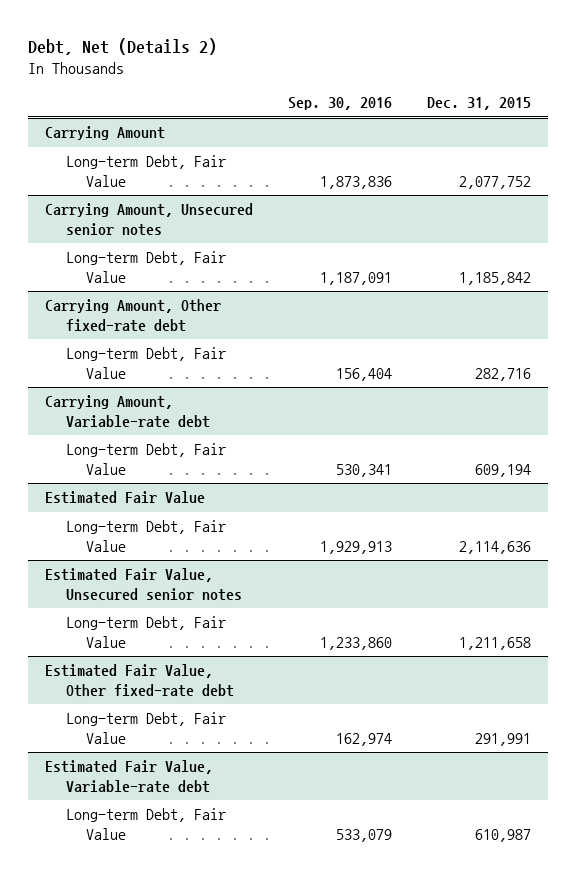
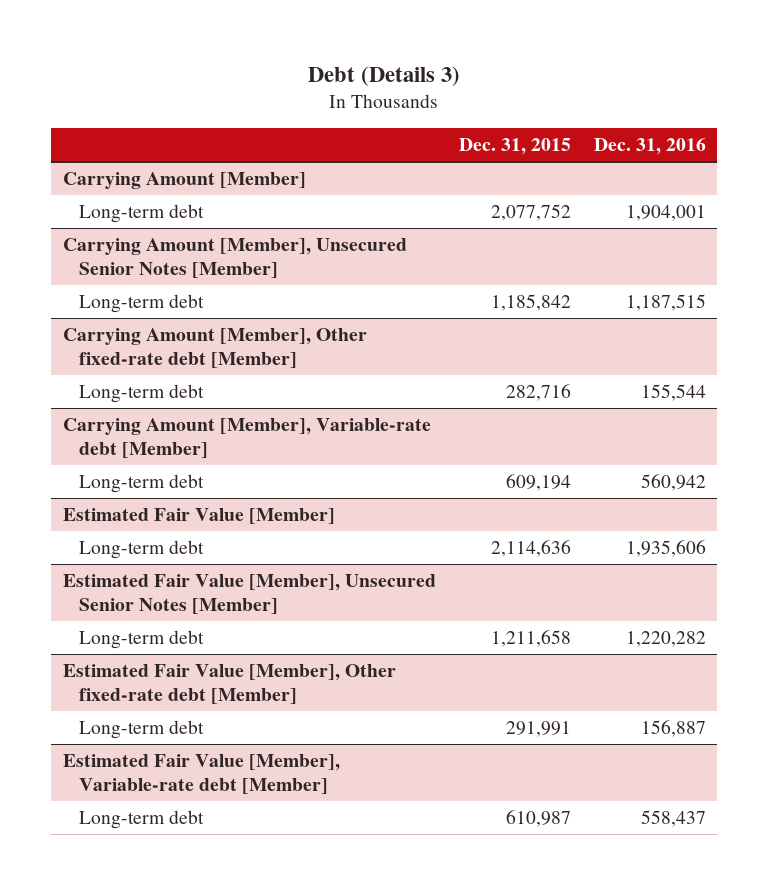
- Debt, Net (Details 2)
+ Debt (Details 3)
- | Sep. 30, 2016 | Dec. 31, 2015
+ | Dec. 31, 2015 | Dec. 31, 2016
- Carrying Amount
- Long-term Debt, Fair Value | 1,873,836 | 2,077,752
- Carrying Amount, Unsecured senior notes
- Long-term Debt, Fair Value | 1,187,091 | 1,185,842
- Carrying Amount, Other fixed-rate debt
- Long-term Debt, Fair Value | 156,404 | 282,716
- Carrying Amount, Variable-rate debt
- Long-term Debt, Fair Value | 530,341 | 609,194
- Estimated Fair Value
- Long-term Debt, Fair Value | 1,929,913 | 2,114,636
- Estimated Fair Value, Unsecured senior notes
- Long-term Debt, Fair Value | 1,233,860 | 1,211,658
- Estimated Fair Value, Other fixed-rate debt
- Long-term Debt, Fair Value | 162,974 | 291,991
- Estimated Fair Value, Variable-rate debt
- Long-term Debt, Fair Value | 533,079 | 610,987
+ Carrying Amount [Member]
+ Long-term debt | 2,077,752 | 1,904,001
+ Carrying Amount [Member], Unsecured Senior Notes [Member]
+ Long-term debt | 1,185,842 | 1,187,515
+ Carrying Amount [Member], Other fixed-rate debt [Member]
+ Long-term debt | 282,716 | 155,544
+ Carrying Amount [Member], Variable-rate debt [Member]
+ Long-term debt | 609,194 | 560,942
+ Estimated Fair Value [Member]
+ Long-term debt | 2,114,636 | 1,935,606
+ Estimated Fair Value [Member], Unsecured Senior Notes [Member]
+ Long-term debt | 1,211,658 | 1,220,282
+ Estimated Fair Value [Member], Other fixed-rate debt [Member]
+ Long-term debt | 291,991 | 156,887
+ Estimated Fair Value [Member], Variable-rate debt [Member]
+ Long-term debt | 610,987 | 558,437

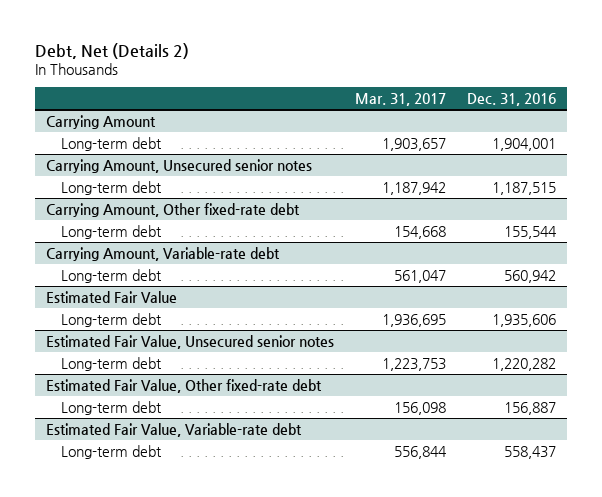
- Debt (Details 3)
+ Debt, Net (Details 2)
- | Dec. 31, 2015 | Dec. 31, 2016
+ | Mar. 31, 2017 | Dec. 31, 2016
- Carrying Amount [Member]
+ Carrying Amount
- Carrying Amount [Member], Unsecured Senior Notes [Member]
+ Carrying Amount, Unsecured senior notes
- Carrying Amount [Member], Other fixed-rate debt [Member]
+ Carrying Amount, Other fixed-rate debt
- Carrying Amount [Member], Variable-rate debt [Member]
+ Carrying Amount, Variable-rate debt
- Estimated Fair Value [Member]
+ Estimated Fair Value
- Estimated Fair Value [Member], Unsecured Senior Notes [Member]
+ Estimated Fair Value, Unsecured senior notes
- Estimated Fair Value [Member], Other fixed-rate debt [Member]
+ Estimated Fair Value, Other fixed-rate debt
- Estimated Fair Value [Member], Variable-rate debt [Member]
+ Estimated Fair Value, Variable-rate debt

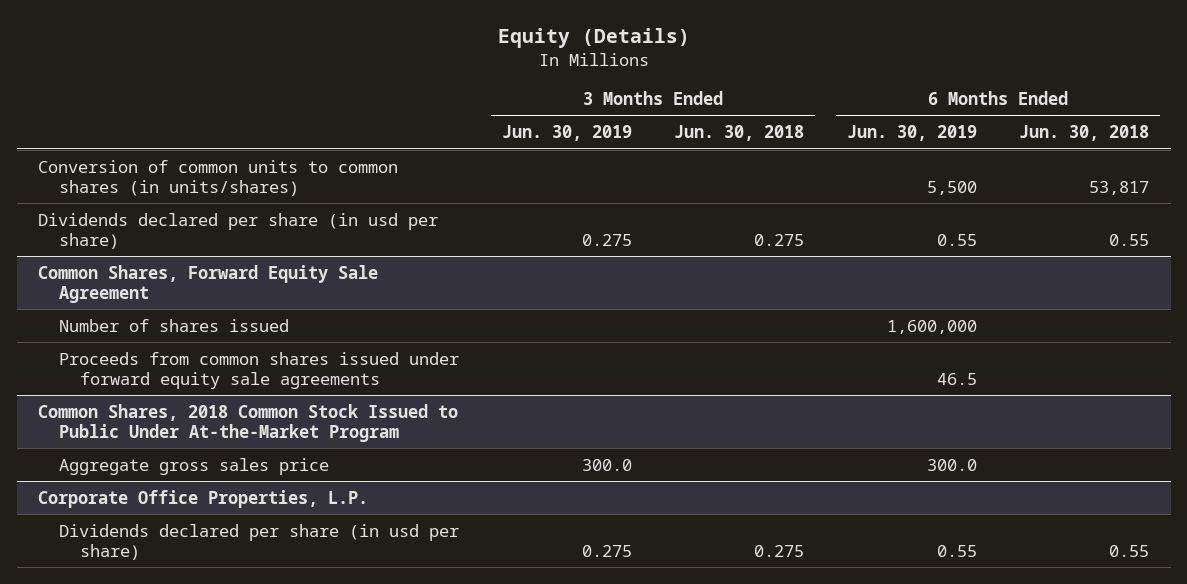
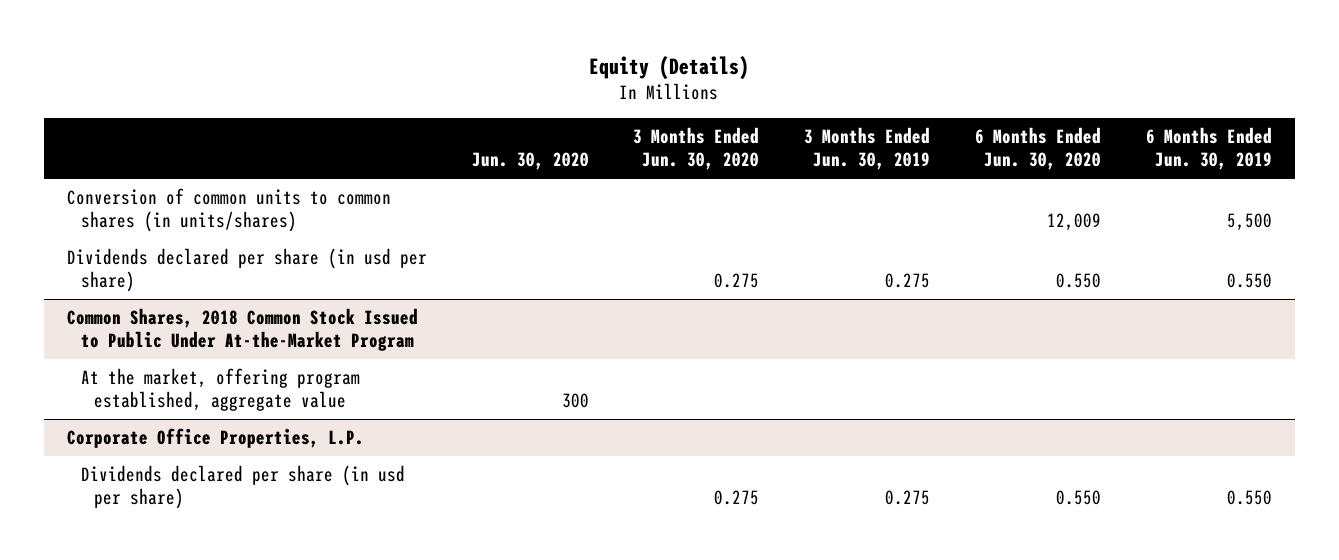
- | 3 Months Ended Jun. 30, 2019 | 3 Months Ended Jun. 30, 2018 | 6 Months Ended Jun. 30, 2019 | 6 Months Ended Jun. 30, 2018
+ | Jun. 30, 2020 | 3 Months Ended Jun. 30, 2020 | 3 Months Ended Jun. 30, 2019 | 6 Months Ended Jun. 30, 2020 | 6 Months Ended Jun. 30, 2019
- Dividends declared per share (in usd per share) | 0.275 | 0.275 | 0.55 | 0.55
- Common Shares, Forward Equity Sale Agreement
- Number of shares issued | | | 1,600,000 |
- Proceeds from common shares issued under forward equity sale agreements | | | 46.5 |
+ Dividends declared per share (in usd per share) | | 0.275 | 0.275 | 0.550 | 0.550
@ Common Shares, 2018 Common Stock Issued to Public Under At-the-Market Program
- Aggregate gross sales price | 300.0 | | 300.0 |
+ At the market, offering program established, aggregate value | 300 | | | |
@ Corporate Office Properties, L.P.
- Dividends declared per share (in usd per share) | 0.275 | 0.275 | 0.55 | 0.55
+ Dividends declared per share (in usd per share) | | 0.275 | 0.275 | 0.550 | 0.550

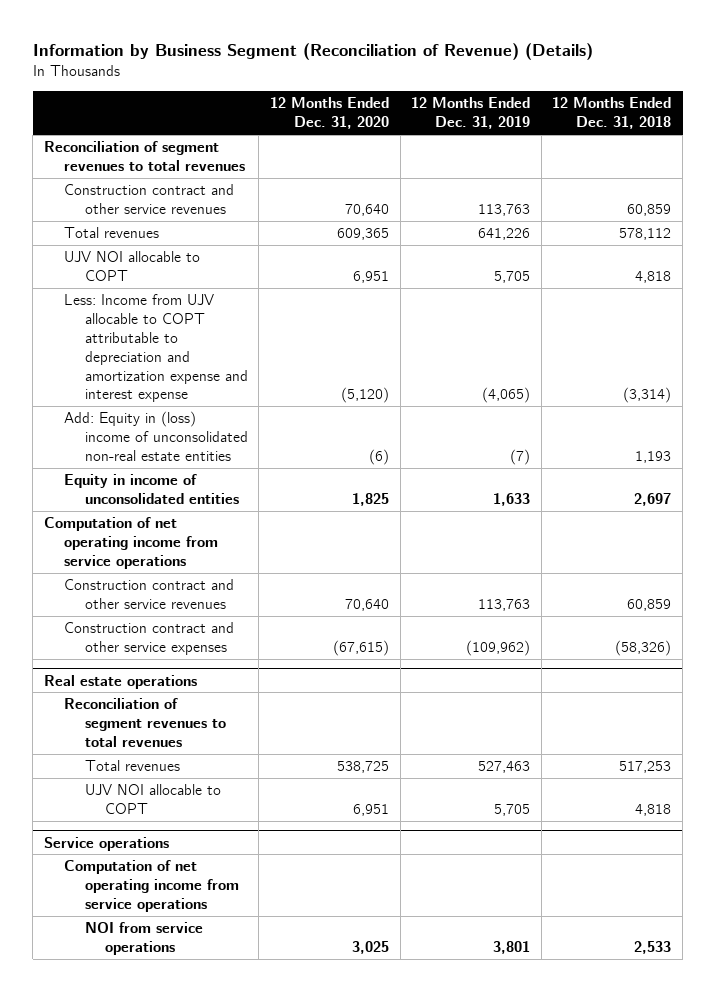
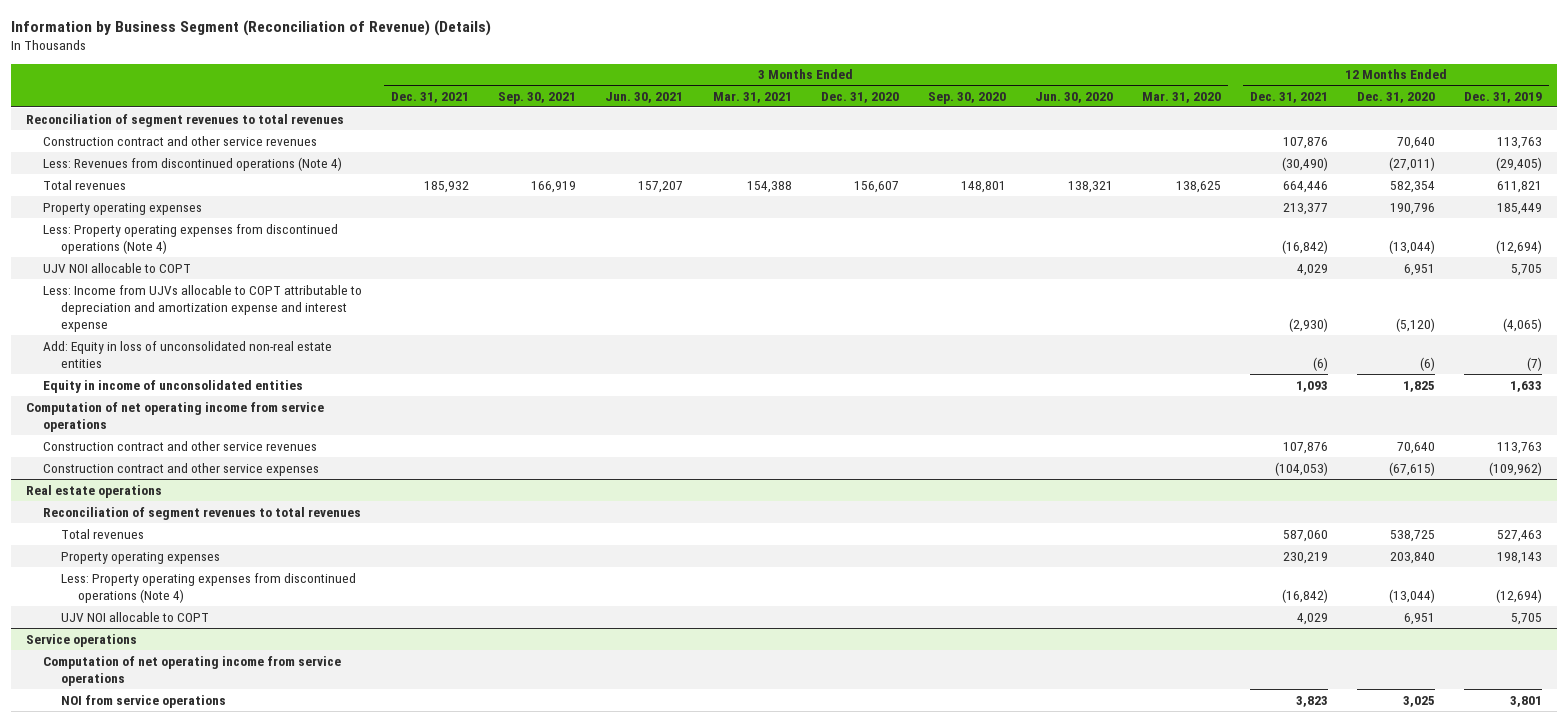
- | 12 Months Ended Dec. 31, 2020 | 12 Months Ended Dec. 31, 2019 | 12 Months Ended Dec. 31, 2018
+ | 3 Months Ended Dec. 31, 2021 | 3 Months Ended Sep. 30, 2021 | 3 Months Ended Jun. 30, 2021 | 3 Months Ended Mar. 31, 2021 | 3 Months Ended Dec. 31, 2020 | 3 Months Ended Sep. 30, 2020 | 3 Months Ended Jun. 30, 2020 | 3 Months Ended Mar. 31, 2020 | 12 Months Ended Dec. 31, 2021 | 12 Months Ended Dec. 31, 2020 | 12 Months Ended Dec. 31, 2019
- Total revenues | 609,365 | 641,226 | 578,112
+ Less: Revenues from discontinued operations (Note 4) | | | | | | | | | (30,490) | (27,011) | (29,405)
+ Total revenues | 185,932 | 166,919 | 157,207 | 154,388 | 156,607 | 148,801 | 138,321 | 138,625 | 664,446 | 582,354 | 611,821
+ Property operating expenses | | | | | | | | | 213,377 | 190,796 | 185,449
+ Less: Property operating expenses from discontinued operations (Note 4) | | | | | | | | | (16,842) | (13,044) | (12,694)
- Less: Income from UJV allocable to COPT attributable to depreciation and amortization expense and interest expense | (5,120) | (4,065) | (3,314)
- Add: Equity in (loss) income of unconsolidated non-real estate entities | (6) | (7) | 1,193
+ Less: Income from UJVs allocable to COPT attributable to depreciation and amortization expense and interest expense | | | | | | | | | (2,930) | (5,120) | (4,065)
+ Add: Equity in loss of unconsolidated non-real estate entities | | | | | | | | | (6) | (6) | (7)
@ Real estate operations
+ Property operating expenses | | | | | | | | | 230,219 | 203,840 | 198,143
+ Less: Property operating expenses from discontinued operations (Note 4) | | | | | | | | | (16,842) | (13,044) | (12,694)

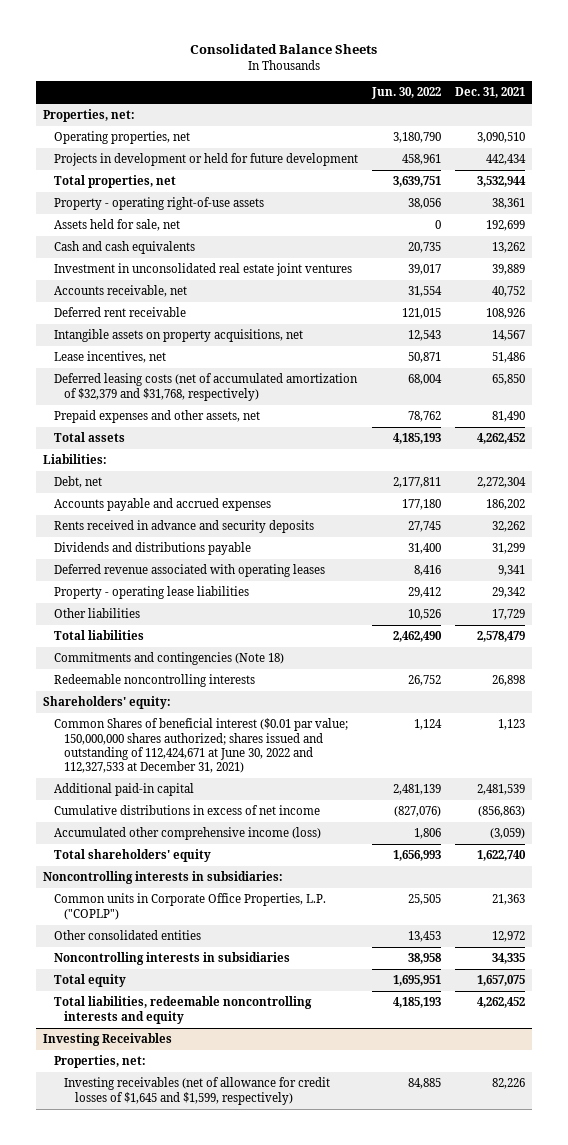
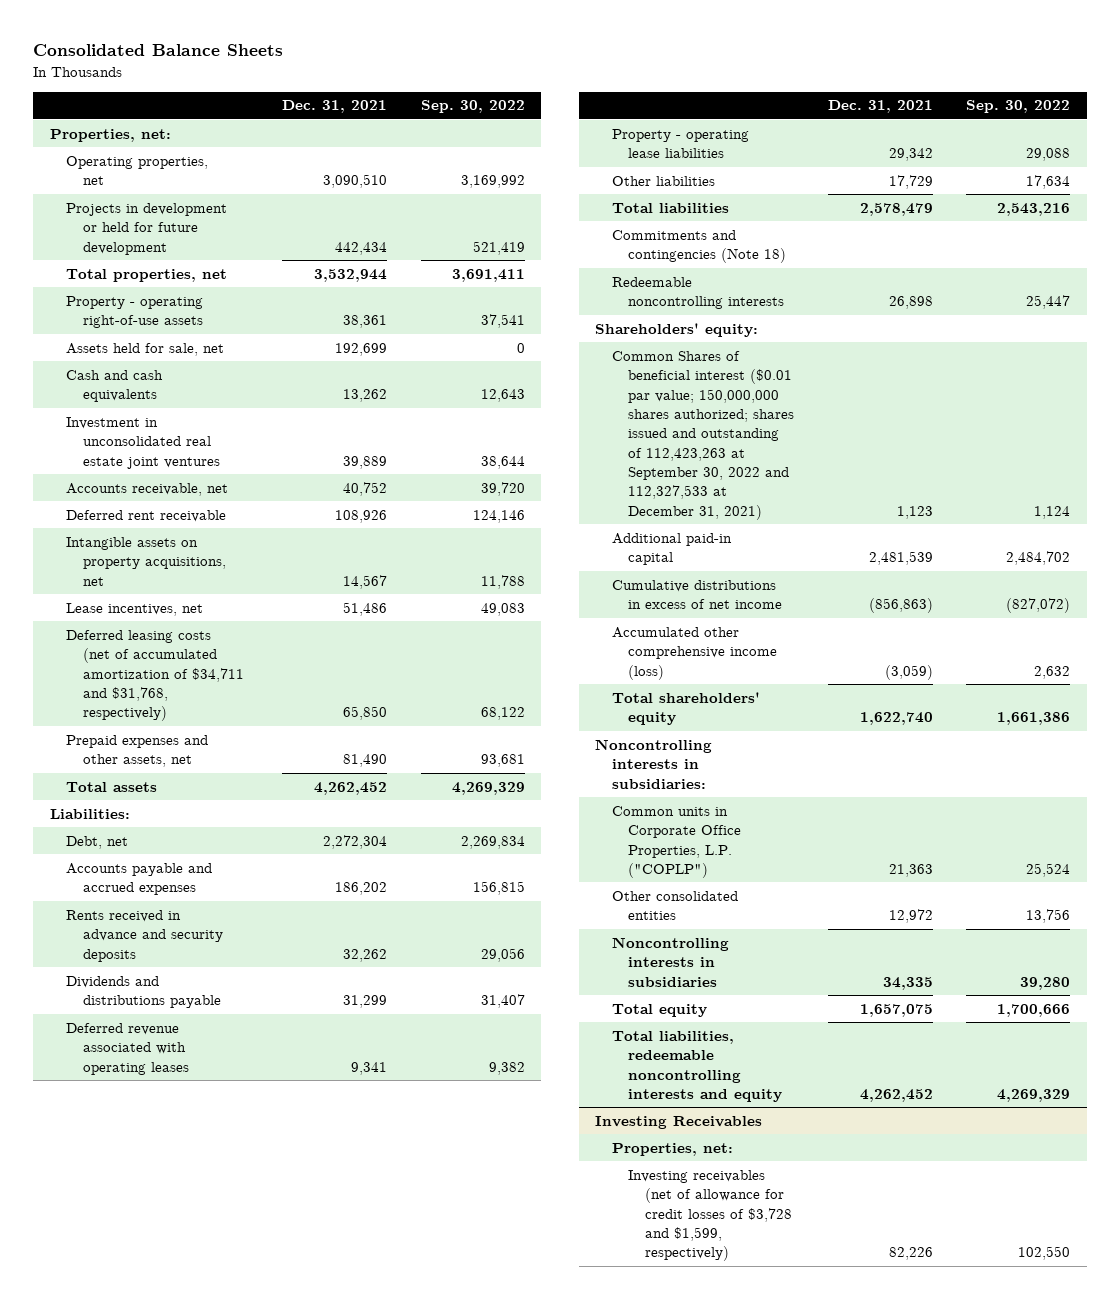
- | Jun. 30, 2022 | Dec. 31, 2021
+ | Dec. 31, 2021 | Sep. 30, 2022
- Deferred leasing costs (net of accumulated amortization of $32,379 and $31,768, respectively) | 68,004 | 65,850
+ Deferred leasing costs (net of accumulated amortization of $34,711 and $31,768, respectively) | 65,850 | 68,122
- Common Shares of beneficial interest ($0.01 par value; 150,000,000 shares authorized; shares issued and outstanding of 112,424,671 at June 30, 2022 and 112,327,533 at December 31, 2021) | 1,124 | 1,123
+ Common Shares of beneficial interest ($0.01 par value; 150,000,000 shares authorized; shares issued and outstanding of 112,423,263 at September 30, 2022 and 112,327,533 at December 31, 2021) | 1,123 | 1,124
@ Investing Receivables
- Investing receivables (net of allowance for credit losses of $1,645 and $1,599, respectively) | 84,885 | 82,226
+ Investing receivables (net of allowance for credit losses of $3,728 and $1,599, respectively) | 82,226 | 102,550

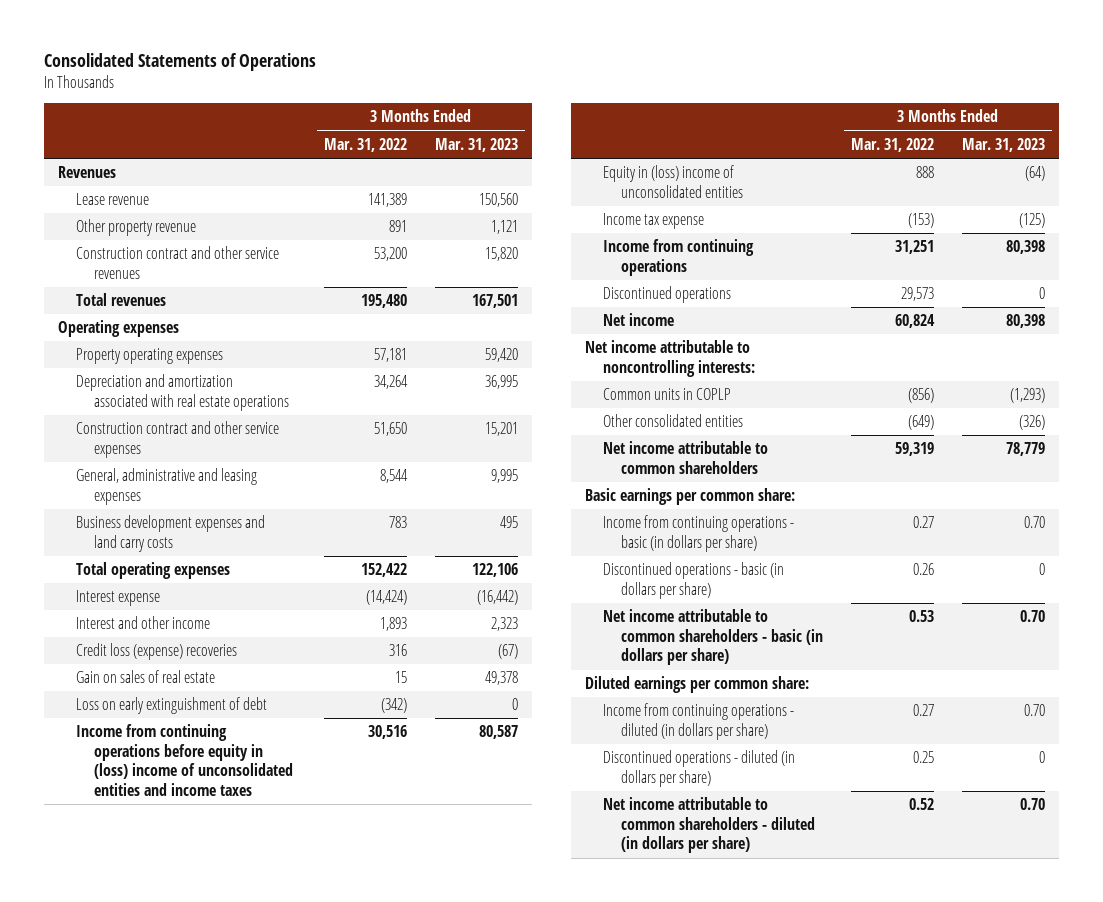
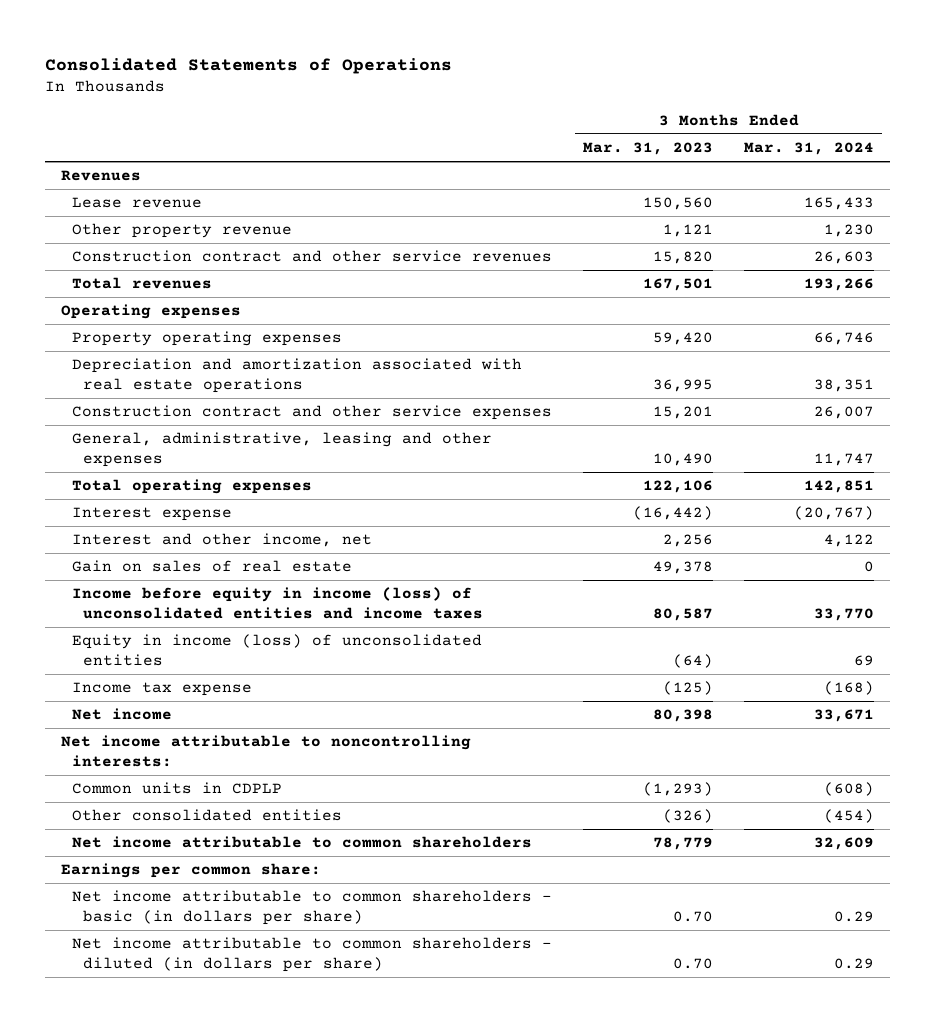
- | 3 Months Ended Mar. 31, 2022 | 3 Months Ended Mar. 31, 2023
+ | 3 Months Ended Mar. 31, 2023 | 3 Months Ended Mar. 31, 2024
- General, administrative and leasing expenses | 8,544 | 9,995
- Business development expenses and land carry costs | 783 | 495
+ General, administrative, leasing and other expenses | 10,490 | 11,747
- Interest and other income | 1,893 | 2,323
- Credit loss (expense) recoveries | 316 | (67)
+ Interest and other income, net | 2,256 | 4,122
- Loss on early extinguishment of debt | (342) | 0
- Income from continuing operations before equity in (loss) income of unconsolidated entities and income taxes | 30,516 | 80,587
- Equity in (loss) income of unconsolidated entities | 888 | (64)
+ Income before equity in income (loss) of unconsolidated entities and income taxes | 80,587 | 33,770
+ Equity in income (loss) of unconsolidated entities | (64) | 69
- Income from continuing operations | 31,251 | 80,398
- Discontinued operations | 29,573 | 0
- Common units in COPLP | (856) | (1,293)
+ Common units in CDPLP | (1,293) | (608)
- Basic earnings per common share:
- Income from continuing operations - basic (in dollars per share) | 0.27 | 0.70
- Discontinued operations - basic (in dollars per share) | 0.26 | 0
+ Earnings per common share:
- Diluted earnings per common share:
- Income from continuing operations - diluted (in dollars per share) | 0.27 | 0.70
- Discontinued operations - diluted (in dollars per share) | 0.25 | 0

